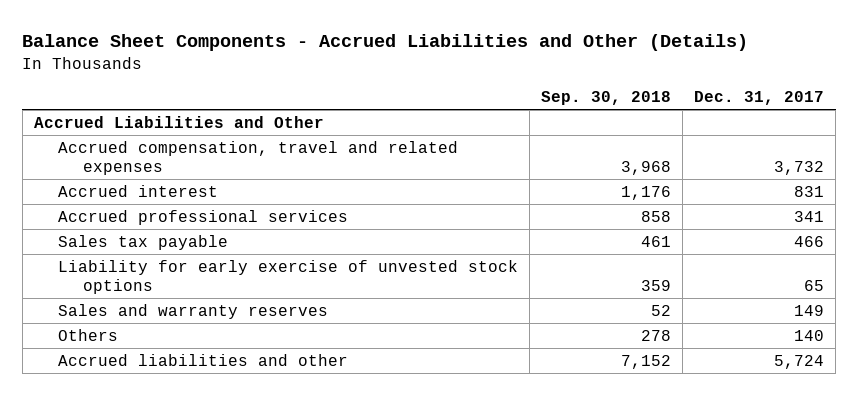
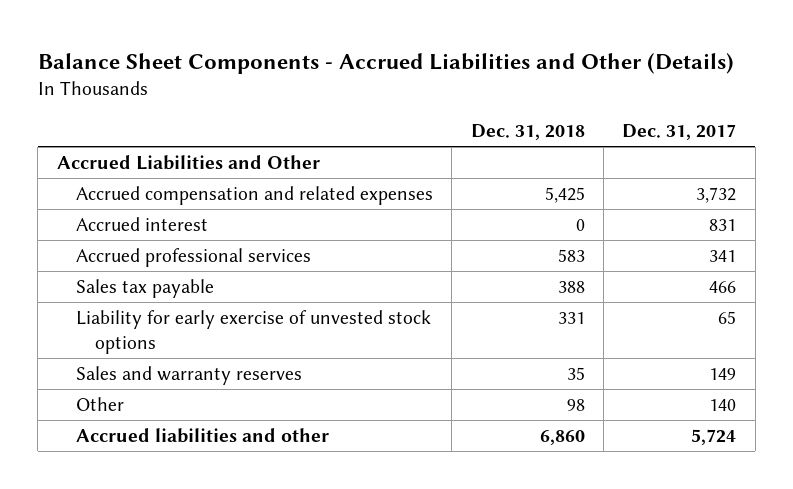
- | Sep. 30, 2018 | Dec. 31, 2017
+ | Dec. 31, 2018 | Dec. 31, 2017
- Accrued compensation, travel and related expenses | 3,968 | 3,732
+ Accrued compensation and related expenses | 5,425 | 3,732
- Others | 278 | 140
+ Other | 98 | 140

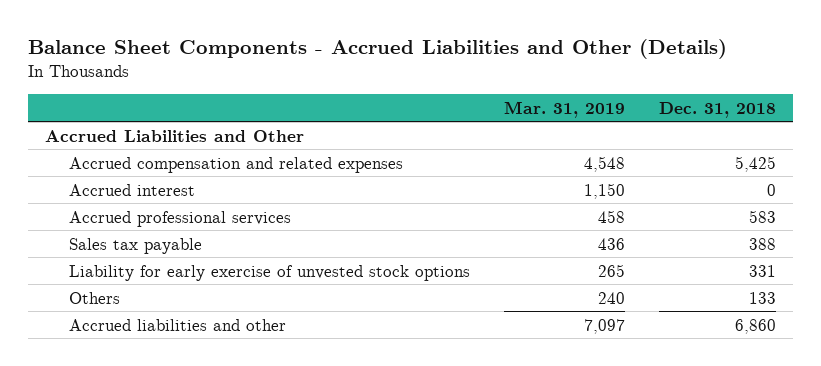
- | Dec. 31, 2018 | Dec. 31, 2017
+ | Mar. 31, 2019 | Dec. 31, 2018
- Sales and warranty reserves | 35 | 149
- Other | 98 | 140
+ Others | 240 | 133

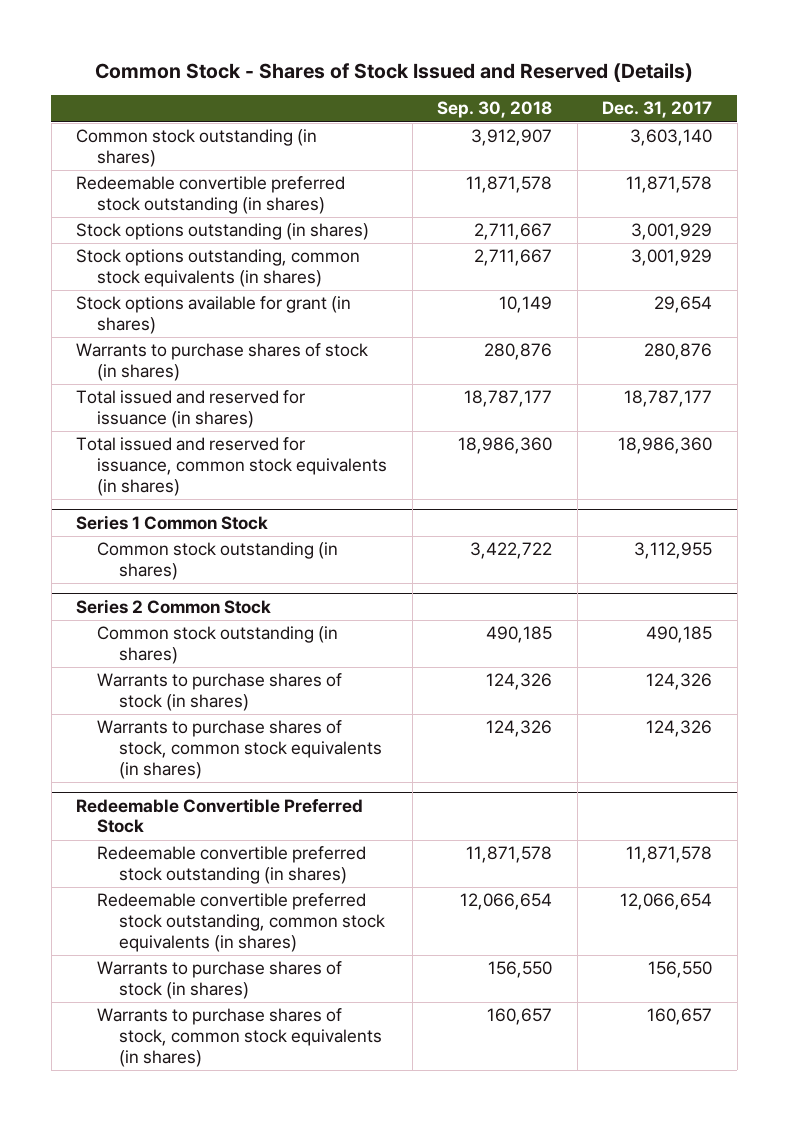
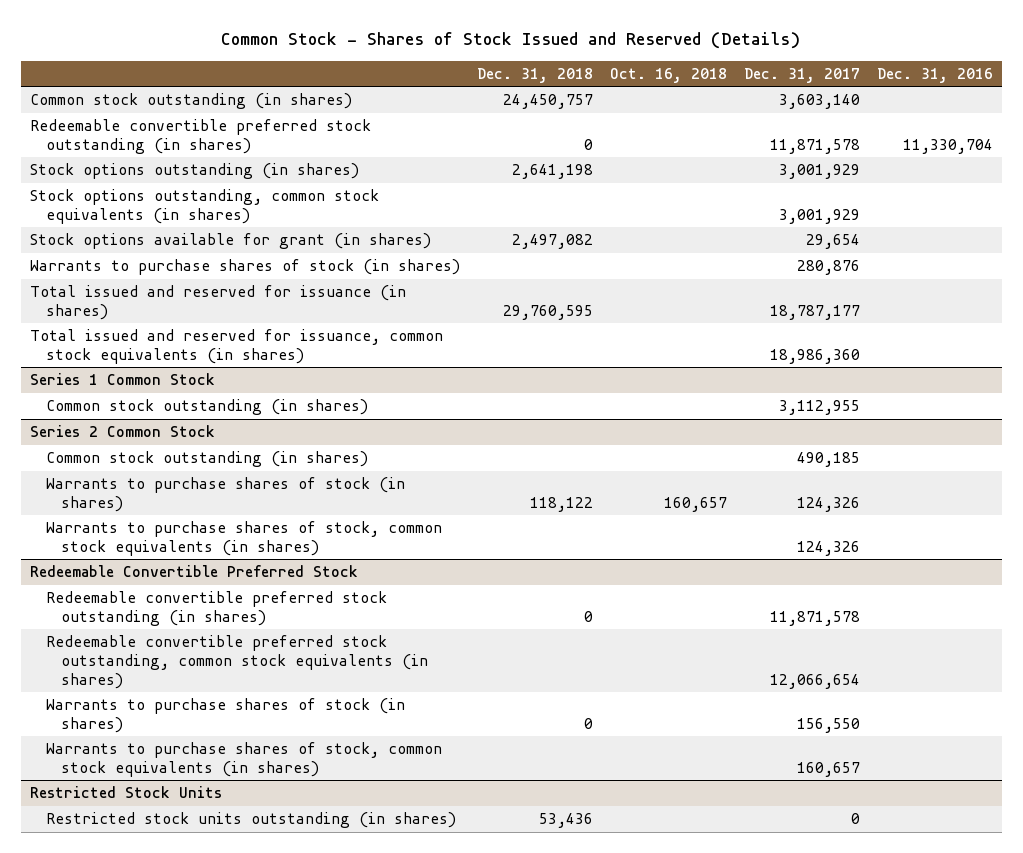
- | Sep. 30, 2018 | Dec. 31, 2017
+ | Dec. 31, 2018 | Oct. 16, 2018 | Dec. 31, 2017 | Dec. 31, 2016
+ Restricted Stock Units
+ Restricted stock units outstanding (in shares) | 53,436 | | 0 |

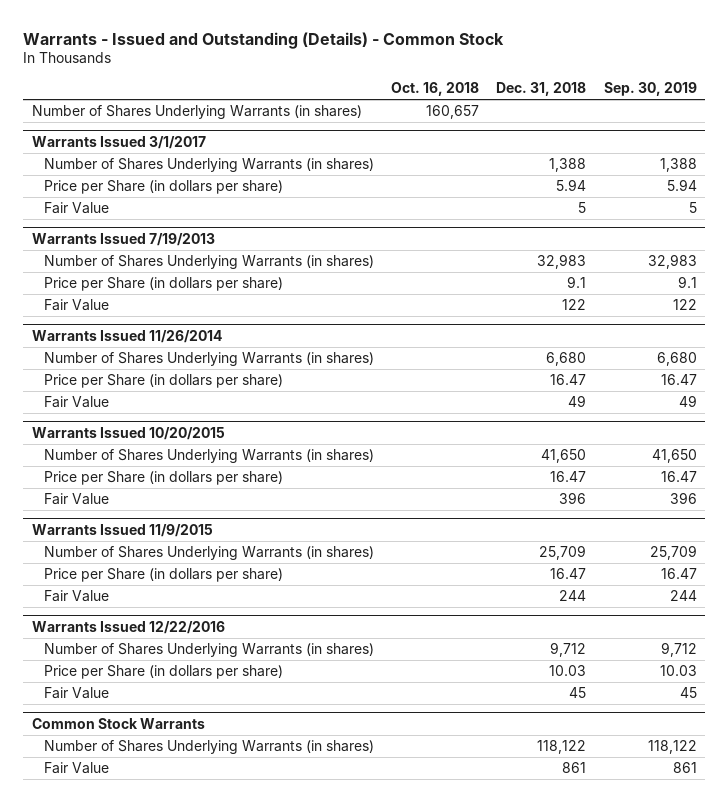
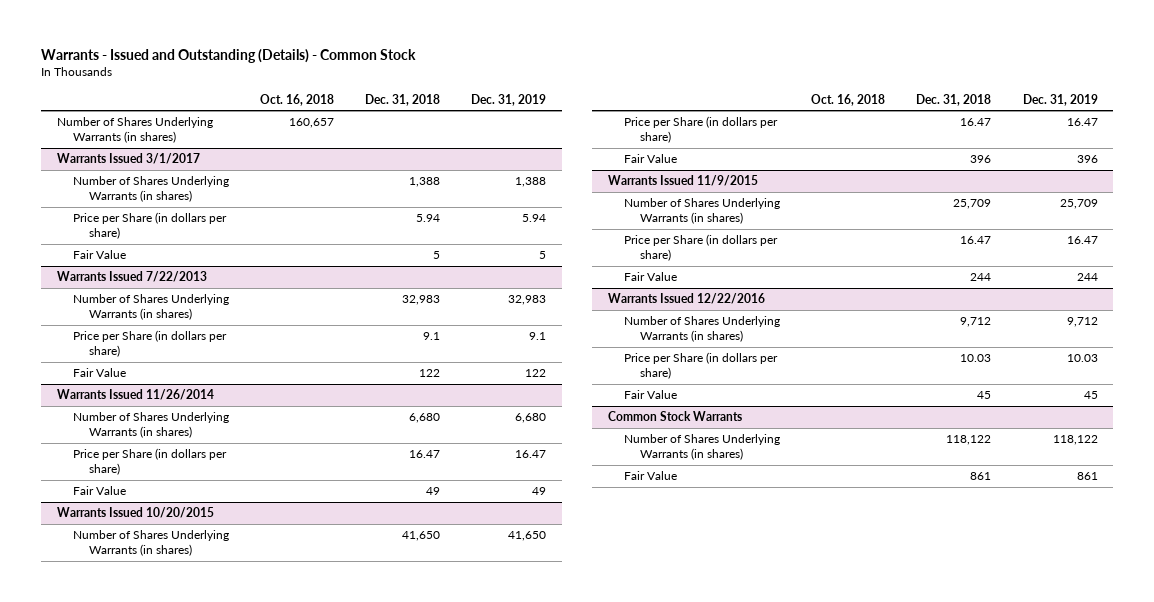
- | Oct. 16, 2018 | Dec. 31, 2018 | Sep. 30, 2019
+ | Oct. 16, 2018 | Dec. 31, 2018 | Dec. 31, 2019
- Warrants Issued 7/19/2013
+ Warrants Issued 7/22/2013

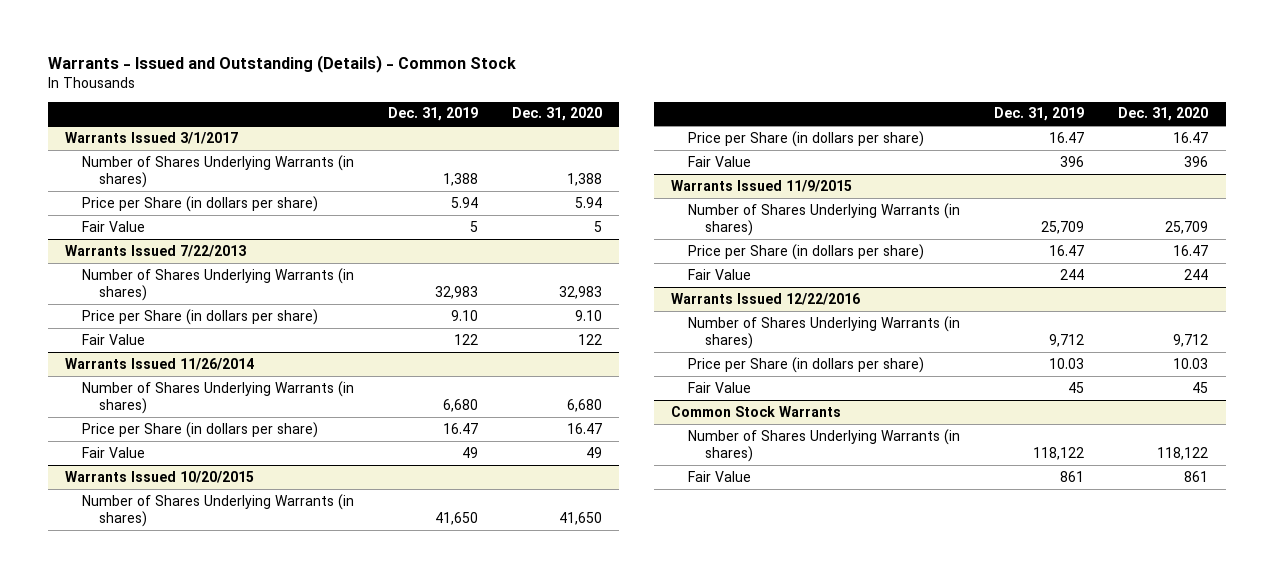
- | Oct. 16, 2018 | Dec. 31, 2018 | Dec. 31, 2019
+ | Dec. 31, 2019 | Dec. 31, 2020
- Number of Shares Underlying Warrants (in shares) | 160,657 | |
@ Warrants Issued 7/22/2013
- Price per Share (in dollars per share) | | 9.1 | 9.1
+ Price per Share (in dollars per share) | 9.10 | 9.10

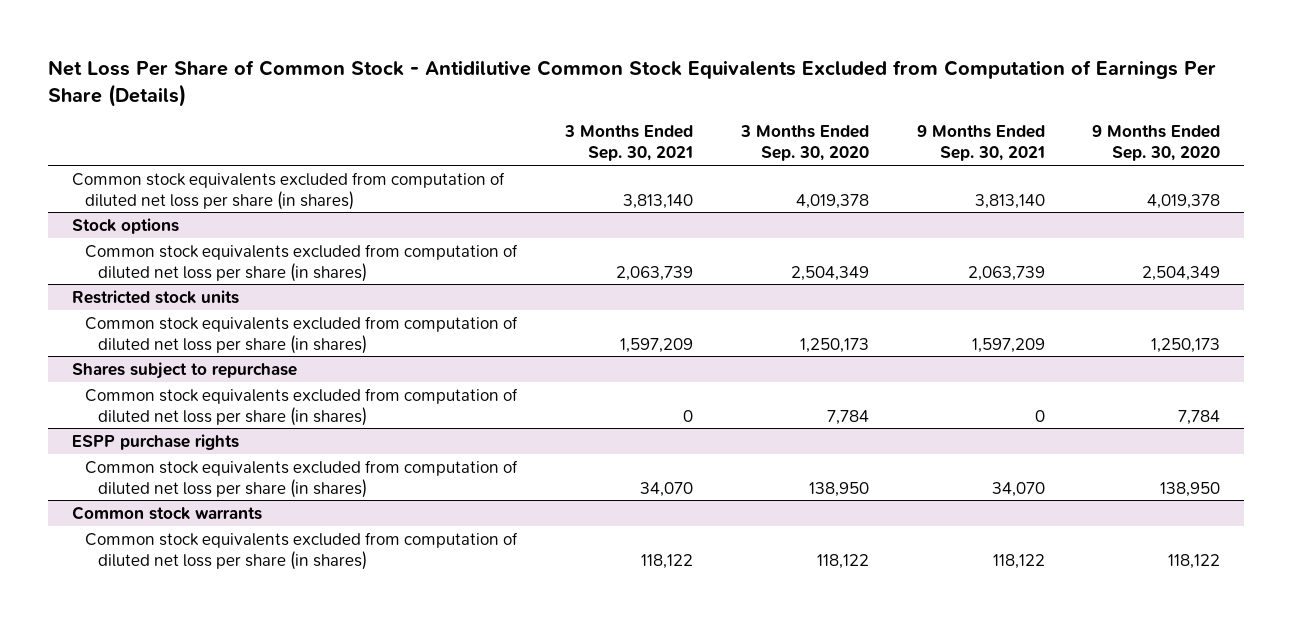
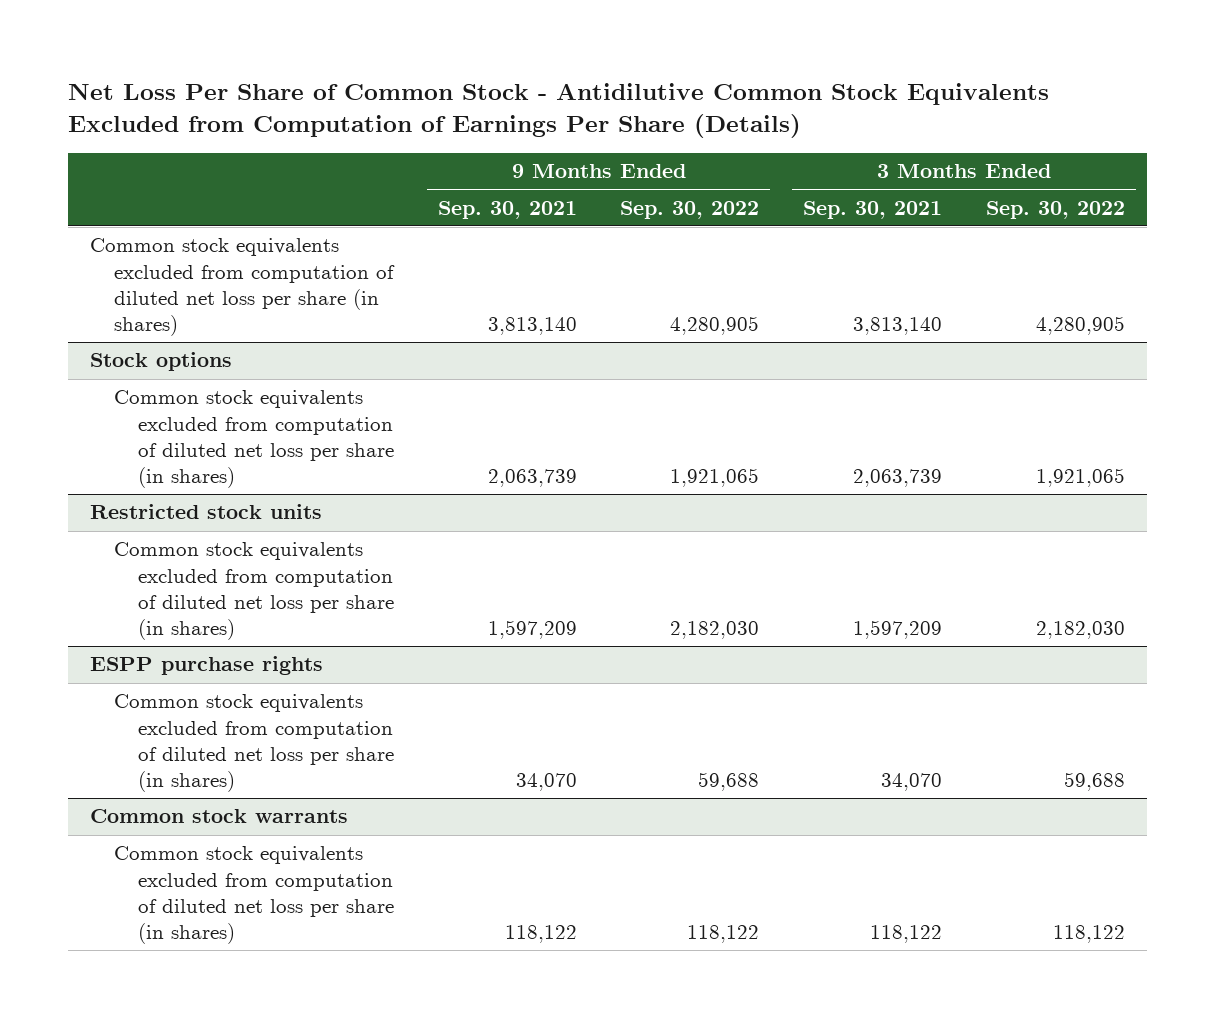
- | 3 Months Ended Sep. 30, 2021 | 3 Months Ended Sep. 30, 2020 | 9 Months Ended Sep. 30, 2021 | 9 Months Ended Sep. 30, 2020
+ | 9 Months Ended Sep. 30, 2021 | 9 Months Ended Sep. 30, 2022 | 3 Months Ended Sep. 30, 2021 | 3 Months Ended Sep. 30, 2022
- Shares subject to repurchase
- Common stock equivalents excluded from computation of diluted net loss per share (in shares) | 0 | 7,784 | 0 | 7,784

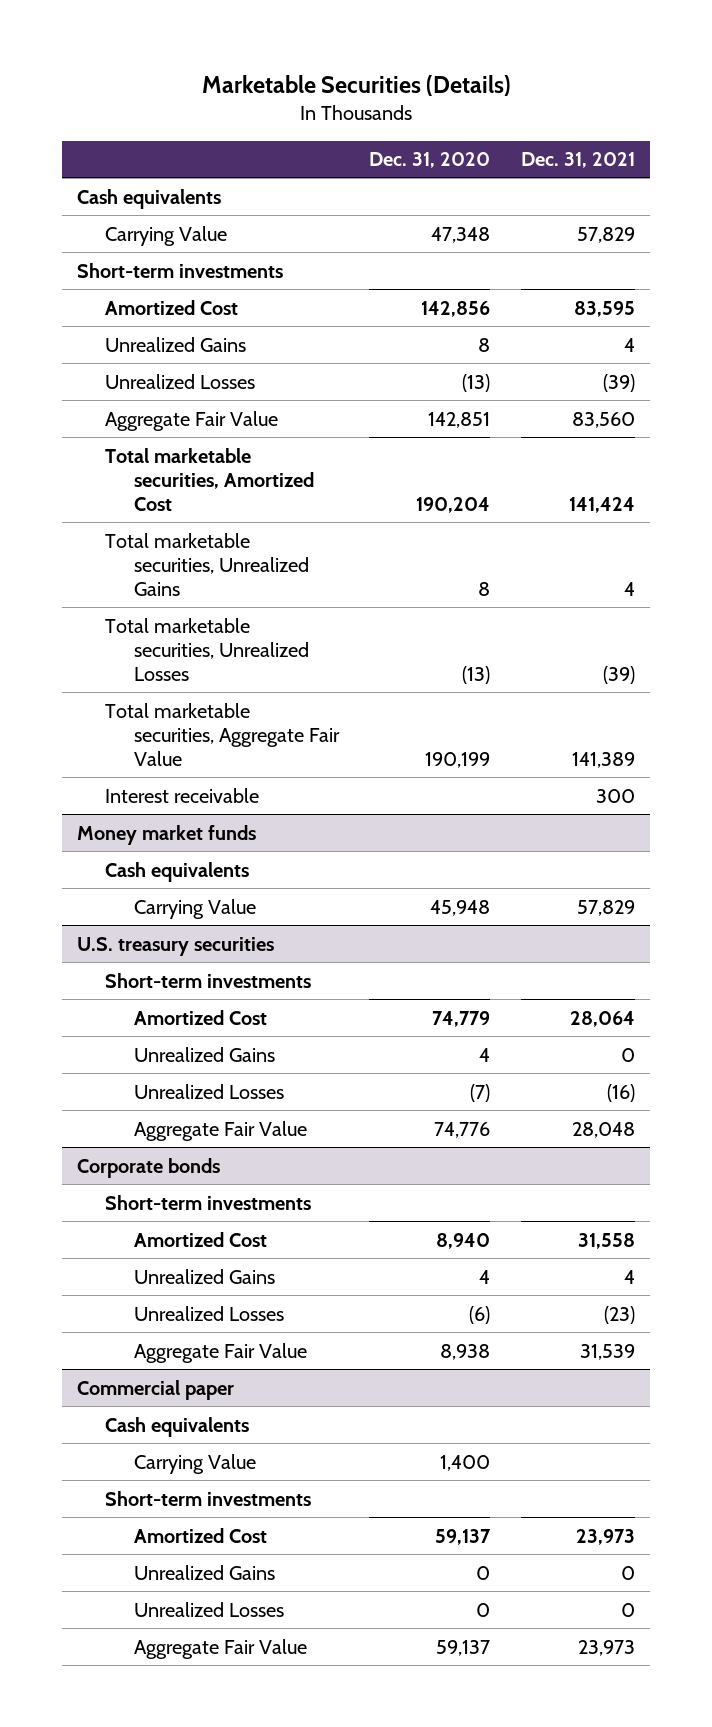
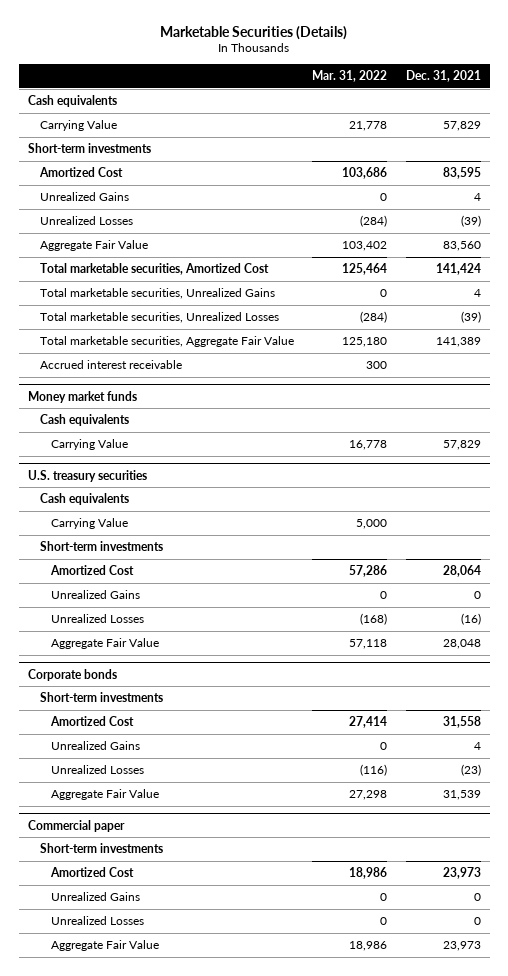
- | Dec. 31, 2020 | Dec. 31, 2021
+ | Mar. 31, 2022 | Dec. 31, 2021
- Interest receivable | | 300
+ Accrued interest receivable | 300 |
@ U.S. treasury securities
+ Cash equivalents
+ Carrying Value | 5,000 |
@ Commercial paper
- Cash equivalents
- Carrying Value | 1,400 |

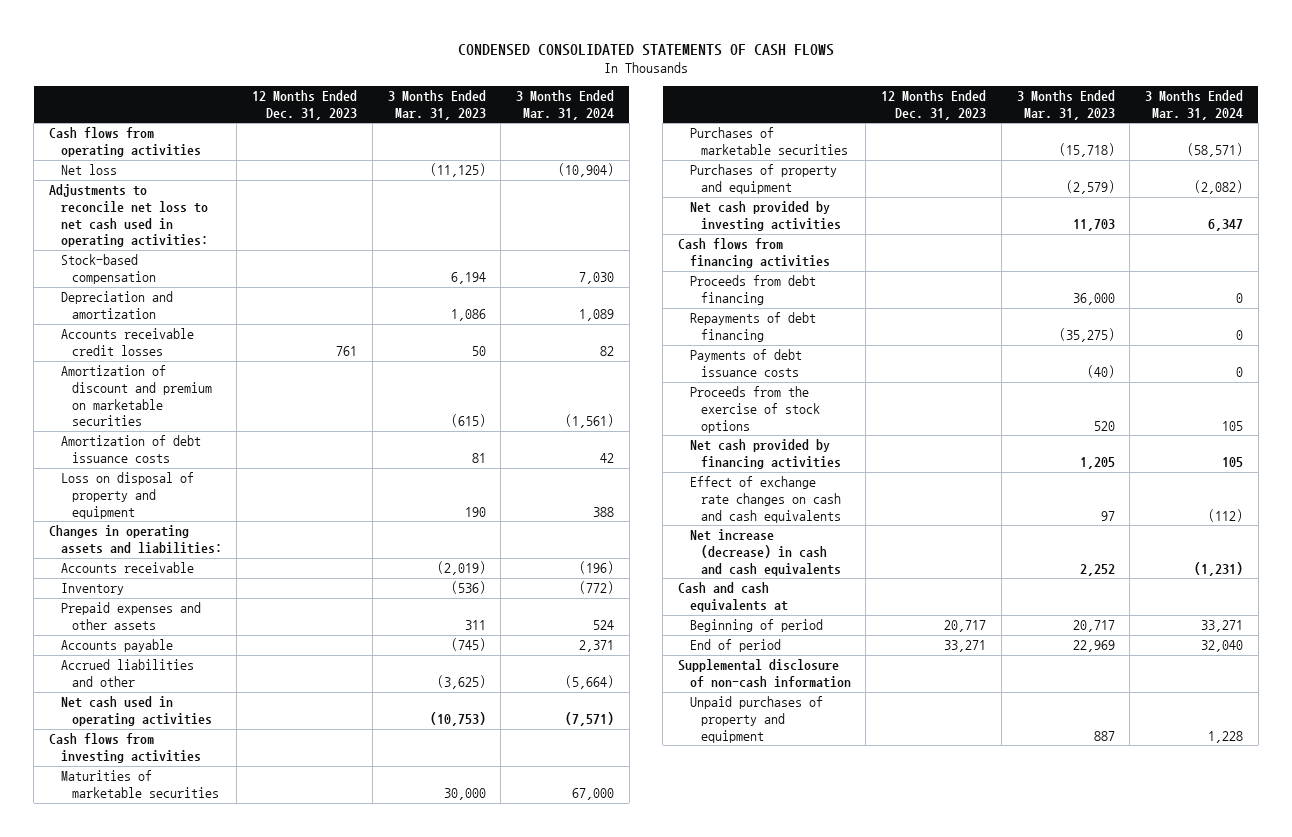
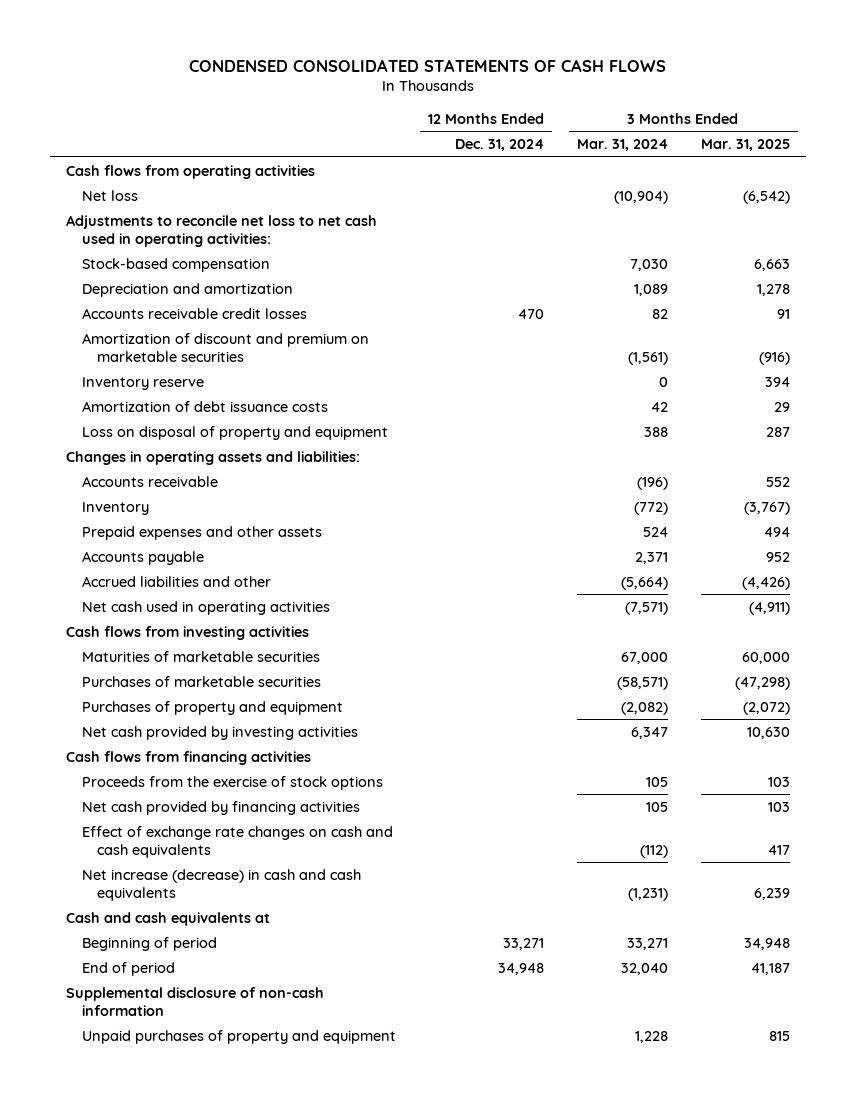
- | 12 Months Ended Dec. 31, 2023 | 3 Months Ended Mar. 31, 2023 | 3 Months Ended Mar. 31, 2024
+ | 12 Months Ended Dec. 31, 2024 | 3 Months Ended Mar. 31, 2024 | 3 Months Ended Mar. 31, 2025
+ Inventory reserve | | 0 | 394
- Proceeds from debt financing | | 36,000 | 0
- Repayments of debt financing | | (35,275) | 0
- Payments of debt issuance costs | | (40) | 0

